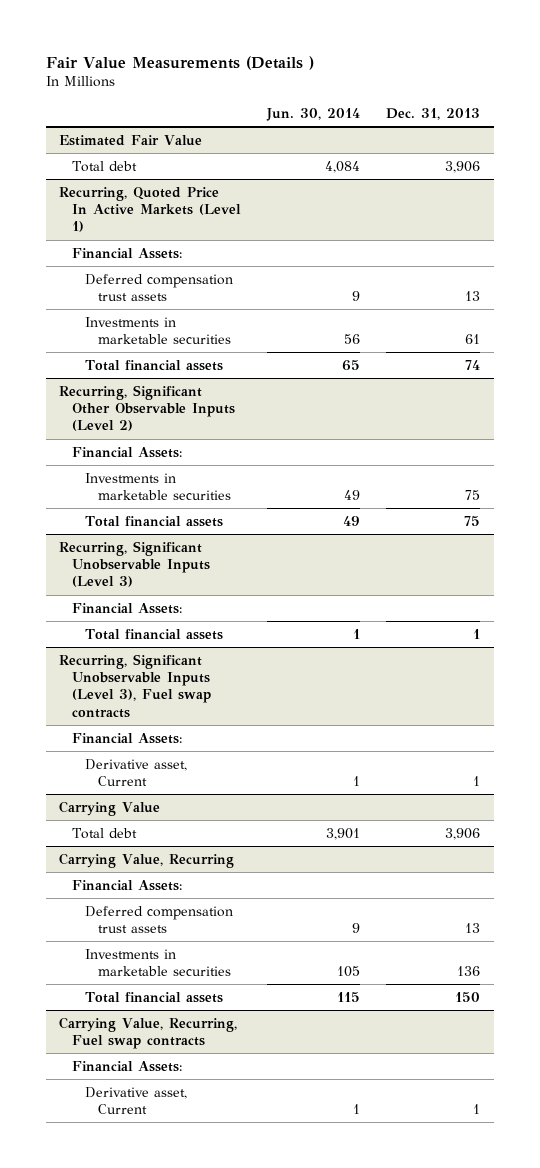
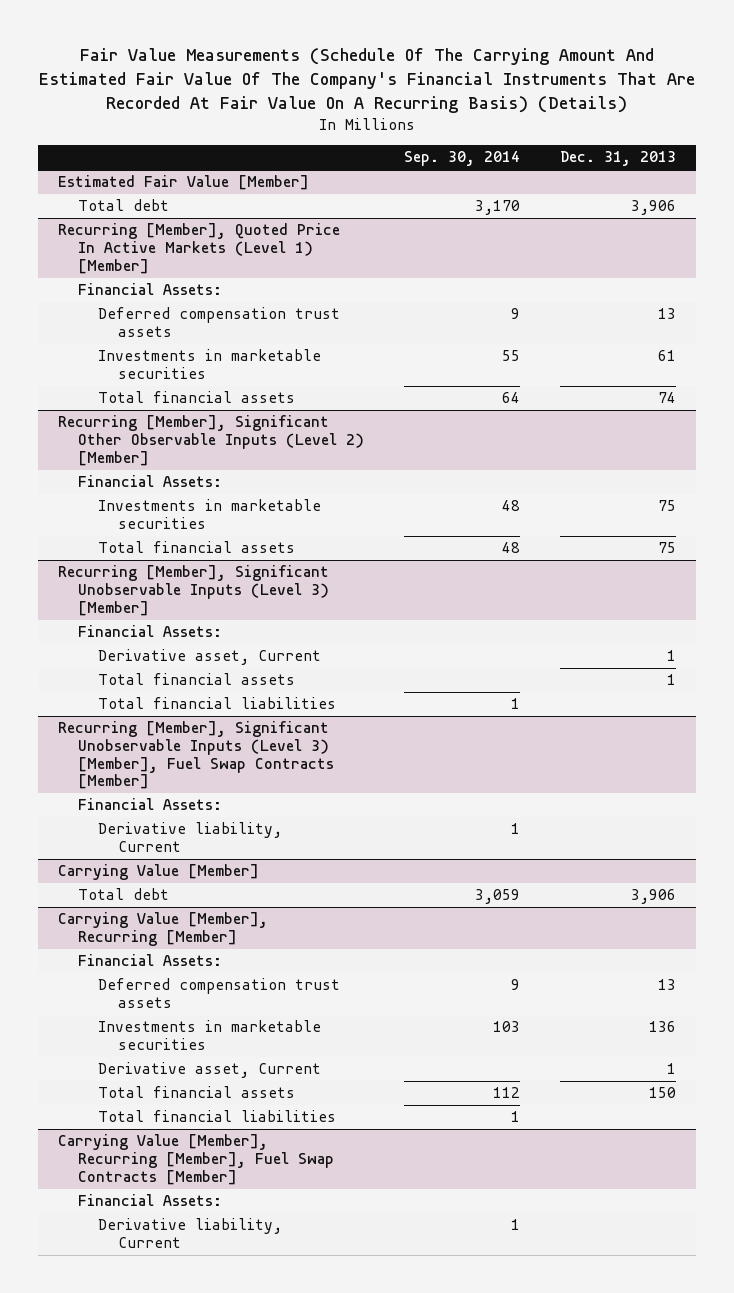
- Fair Value Measurements (Details )
+ Fair Value Measurements (Schedule Of The Carrying Amount And Estimated Fair Value Of The Company's Financial Instruments That Are Recorded At Fair Value On A Recurring Basis) (Details)
- | Jun. 30, 2014 | Dec. 31, 2013
+ | Sep. 30, 2014 | Dec. 31, 2013
- Estimated Fair Value
+ Estimated Fair Value [Member]
- Recurring, Quoted Price In Active Markets (Level 1)
+ Recurring [Member], Quoted Price In Active Markets (Level 1) [Member]
- Recurring, Significant Other Observable Inputs (Level 2)
+ Recurring [Member], Significant Other Observable Inputs (Level 2) [Member]
- Recurring, Significant Unobservable Inputs (Level 3)
+ Recurring [Member], Significant Unobservable Inputs (Level 3) [Member]
+ Derivative asset, Current | | 1
- Recurring, Significant Unobservable Inputs (Level 3), Fuel swap contracts
+ Total financial liabilities | 1 |
+ Recurring [Member], Significant Unobservable Inputs (Level 3) [Member], Fuel Swap Contracts [Member]
- Derivative asset, Current | 1 | 1
- Carrying Value
+ Derivative liability, Current | 1 |
+ Carrying Value [Member]
- Carrying Value, Recurring
+ Carrying Value [Member], Recurring [Member]
+ Derivative asset, Current | | 1
- Carrying Value, Recurring, Fuel swap contracts
+ Total financial liabilities | 1 |
+ Carrying Value [Member], Recurring [Member], Fuel Swap Contracts [Member]
- Derivative asset, Current | 1 | 1
+ Derivative liability, Current | 1 |

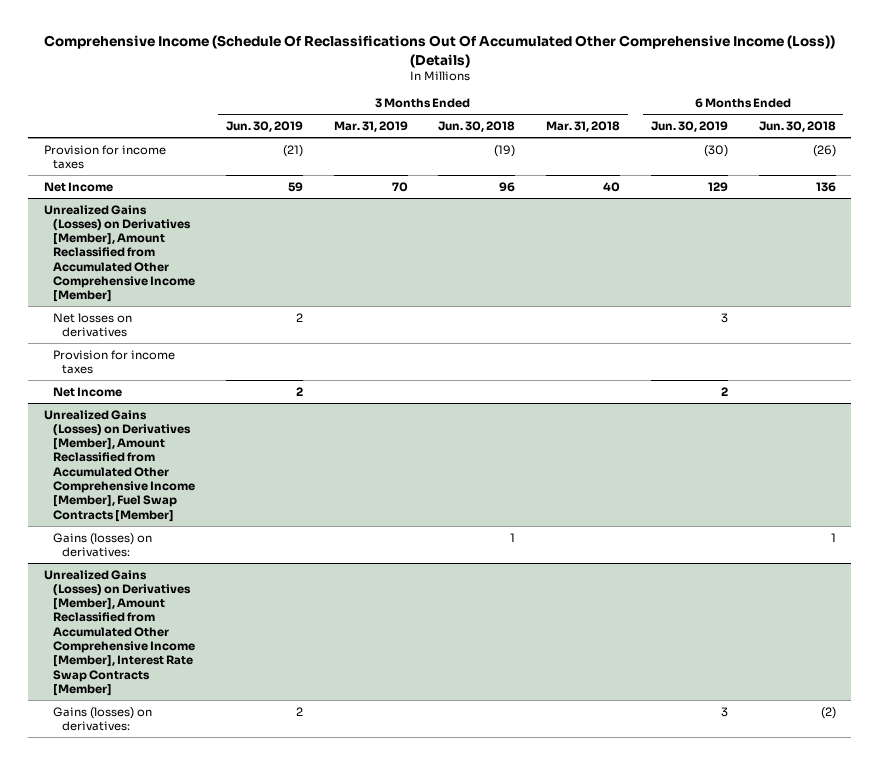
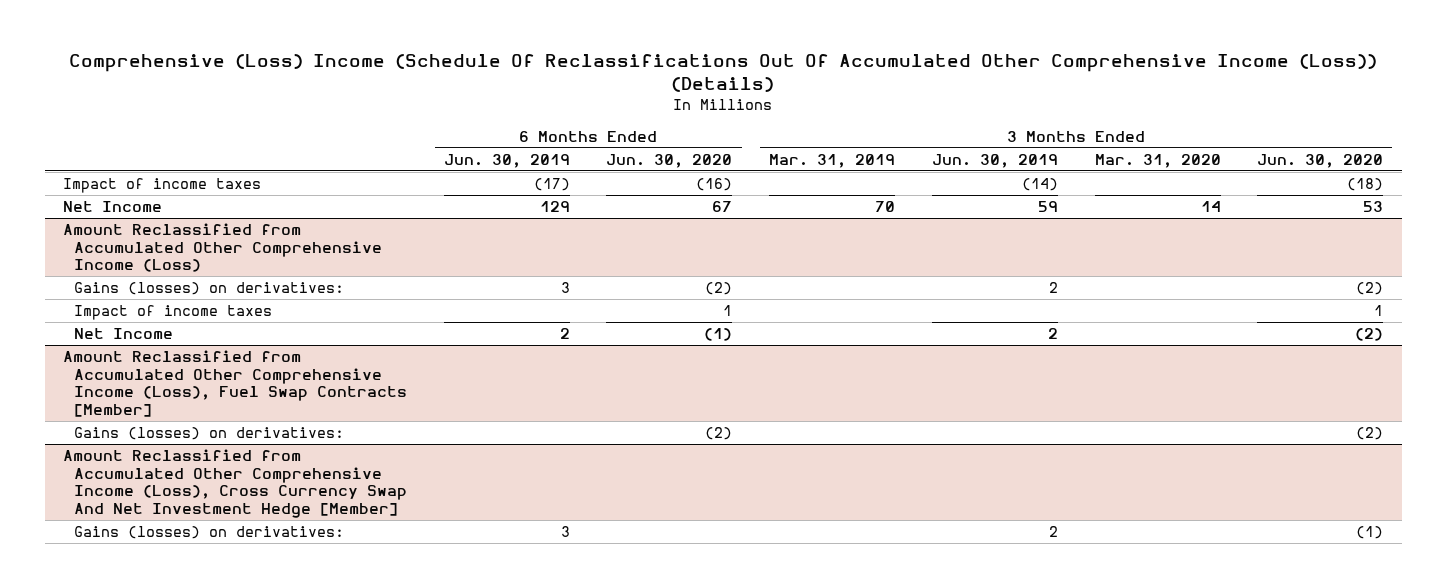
- Comprehensive Income (Schedule Of Reclassifications Out Of Accumulated Other Comprehensive Income (Loss)) (Details)
+ Comprehensive (Loss) Income (Schedule Of Reclassifications Out Of Accumulated Other Comprehensive Income (Loss)) (Details)
- | 3 Months Ended Jun. 30, 2019 | 3 Months Ended Mar. 31, 2019 | 3 Months Ended Jun. 30, 2018 | 3 Months Ended Mar. 31, 2018 | 6 Months Ended Jun. 30, 2019 | 6 Months Ended Jun. 30, 2018
+ | 6 Months Ended Jun. 30, 2019 | 6 Months Ended Jun. 30, 2020 | 3 Months Ended Mar. 31, 2019 | 3 Months Ended Jun. 30, 2019 | 3 Months Ended Mar. 31, 2020 | 3 Months Ended Jun. 30, 2020
- Provision for income taxes | (21) | | (19) | | (30) | (26)
+ Impact of income taxes | (17) | (16) | | (14) | | (18)
- Unrealized Gains (Losses) on Derivatives [Member], Amount Reclassified from Accumulated Other Comprehensive Income [Member]
- Net losses on derivatives | 2 | | | | 3 |
- Provision for income taxes
+ Amount Reclassified from Accumulated Other Comprehensive Income (Loss)
+ Gains (losses) on derivatives: | 3 | (2) | | 2 | | (2)
+ Impact of income taxes | | 1 | | | | 1
- Unrealized Gains (Losses) on Derivatives [Member], Amount Reclassified from Accumulated Other Comprehensive Income [Member], Fuel Swap Contracts [Member]
+ Amount Reclassified from Accumulated Other Comprehensive Income (Loss), Fuel Swap Contracts [Member]
- Unrealized Gains (Losses) on Derivatives [Member], Amount Reclassified from Accumulated Other Comprehensive Income [Member], Interest Rate Swap Contracts [Member]
+ Amount Reclassified from Accumulated Other Comprehensive Income (Loss), Cross Currency Swap And Net Investment Hedge [Member]

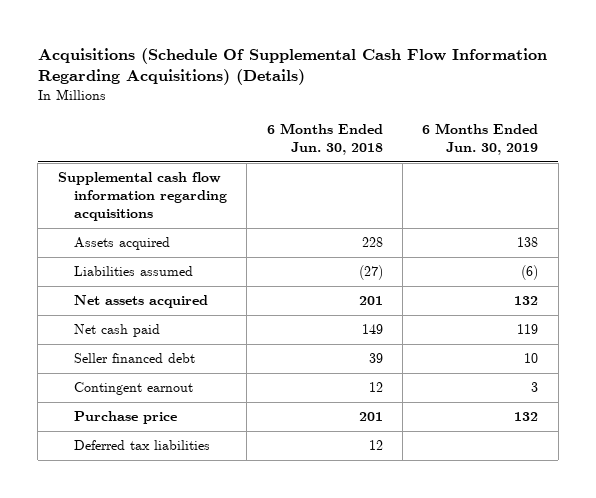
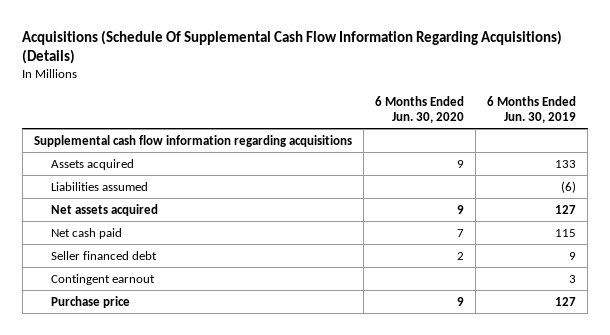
- | 6 Months Ended Jun. 30, 2018 | 6 Months Ended Jun. 30, 2019
+ | 6 Months Ended Jun. 30, 2020 | 6 Months Ended Jun. 30, 2019
- Assets acquired | 228 | 138
+ Assets acquired | 9 | 133
- Net assets acquired | 201 | 132
- Net cash paid | 149 | 119
- Seller financed debt | 39 | 10
+ Net assets acquired | 9 | 127
+ Net cash paid | 7 | 115
+ Seller financed debt | 2 | 9
- Purchase price | 201 | 132
- Deferred tax liabilities | 12 |
+ Purchase price | 9 | 127

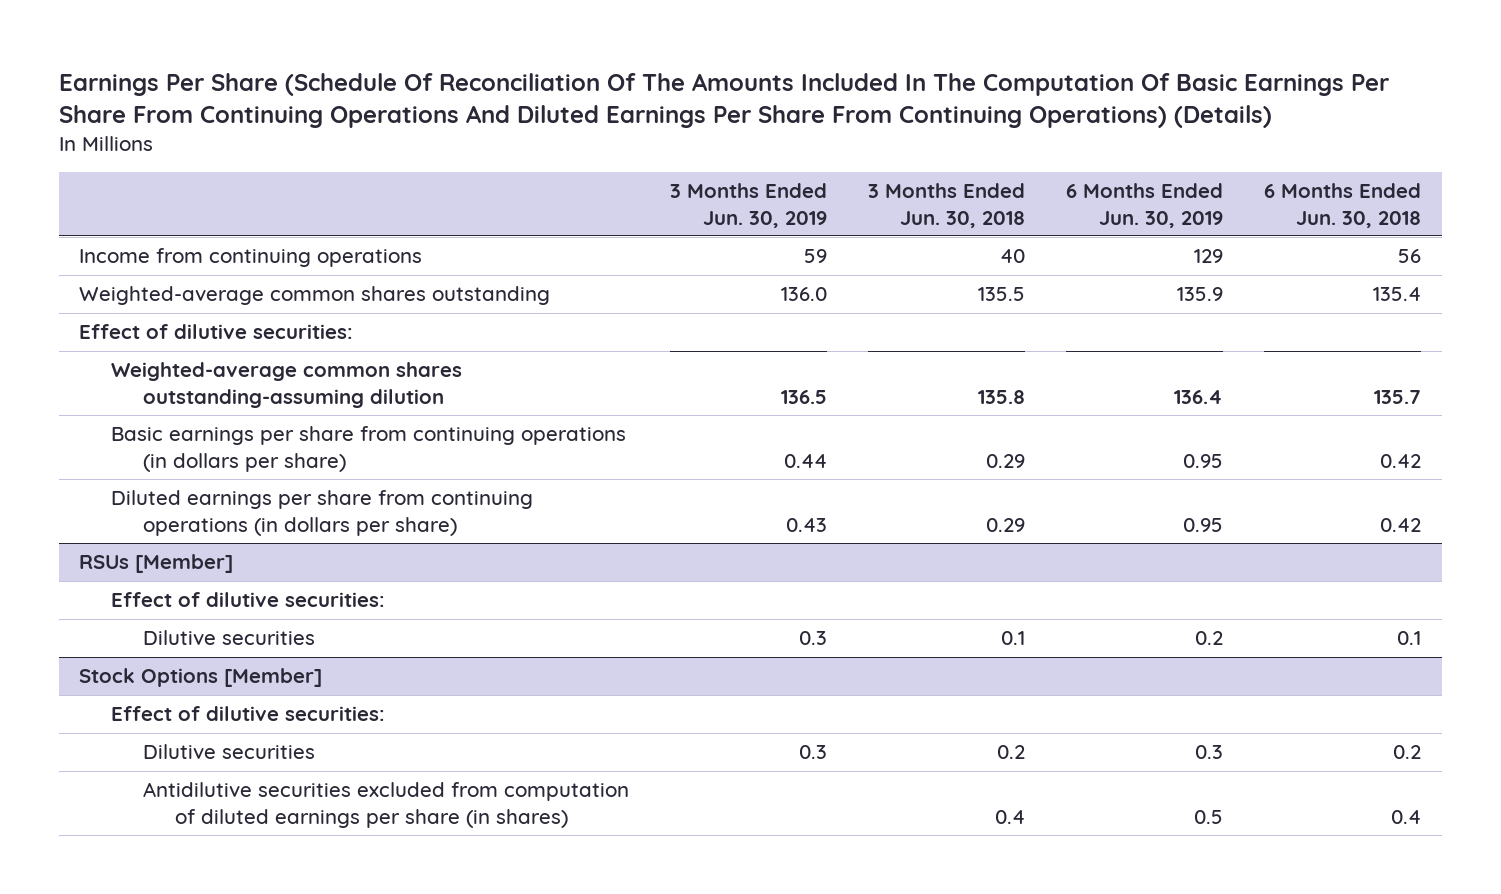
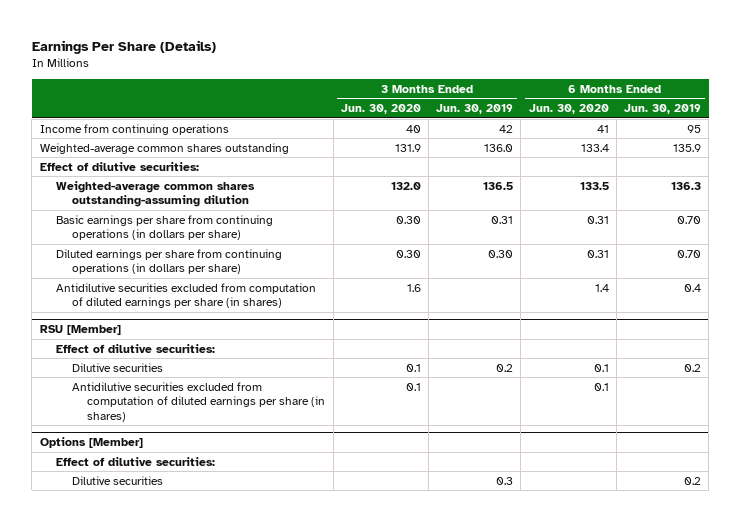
- Earnings Per Share (Schedule Of Reconciliation Of The Amounts Included In The Computation Of Basic Earnings Per Share From Continuing Operations And Diluted Earnings Per Share From Continuing Operations) (Details)
+ Earnings Per Share (Details)
- | 3 Months Ended Jun. 30, 2019 | 3 Months Ended Jun. 30, 2018 | 6 Months Ended Jun. 30, 2019 | 6 Months Ended Jun. 30, 2018
+ | 3 Months Ended Jun. 30, 2020 | 3 Months Ended Jun. 30, 2019 | 6 Months Ended Jun. 30, 2020 | 6 Months Ended Jun. 30, 2019
- Income from continuing operations | 59 | 40 | 129 | 56
+ Income from continuing operations | 40 | 42 | 41 | 95
- Weighted-average common shares outstanding-assuming dilution | 136.5 | 135.8 | 136.4 | 135.7
- Basic earnings per share from continuing operations (in dollars per share) | 0.44 | 0.29 | 0.95 | 0.42
- Diluted earnings per share from continuing operations (in dollars per share) | 0.43 | 0.29 | 0.95 | 0.42
- RSUs [Member]
+ Weighted-average common shares outstanding-assuming dilution | 132.0 | 136.5 | 133.5 | 136.3
+ Basic earnings per share from continuing operations (in dollars per share) | 0.30 | 0.31 | 0.31 | 0.70
+ Diluted earnings per share from continuing operations (in dollars per share) | 0.30 | 0.30 | 0.31 | 0.70
+ Antidilutive securities excluded from computation of diluted earnings per share (in shares) | 1.6 | | 1.4 | 0.4
+ RSU [Member]
- Dilutive securities | 0.3 | 0.1 | 0.2 | 0.1
- Stock Options [Member]
+ Dilutive securities | 0.1 | 0.2 | 0.1 | 0.2
+ Antidilutive securities excluded from computation of diluted earnings per share (in shares) | 0.1 | | 0.1 |
+ Options [Member]
- Dilutive securities | 0.3 | 0.2 | 0.3 | 0.2
- Antidilutive securities excluded from computation of diluted earnings per share (in shares) | | 0.4 | 0.5 | 0.4
+ Dilutive securities | | 0.3 | | 0.2

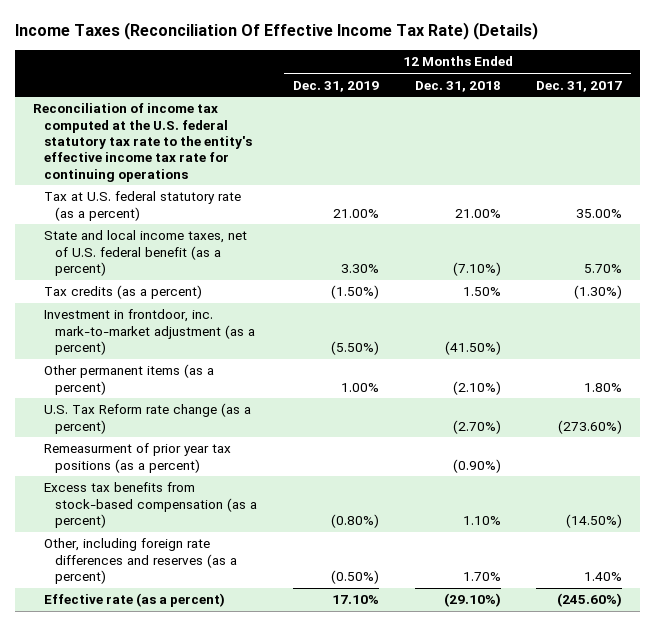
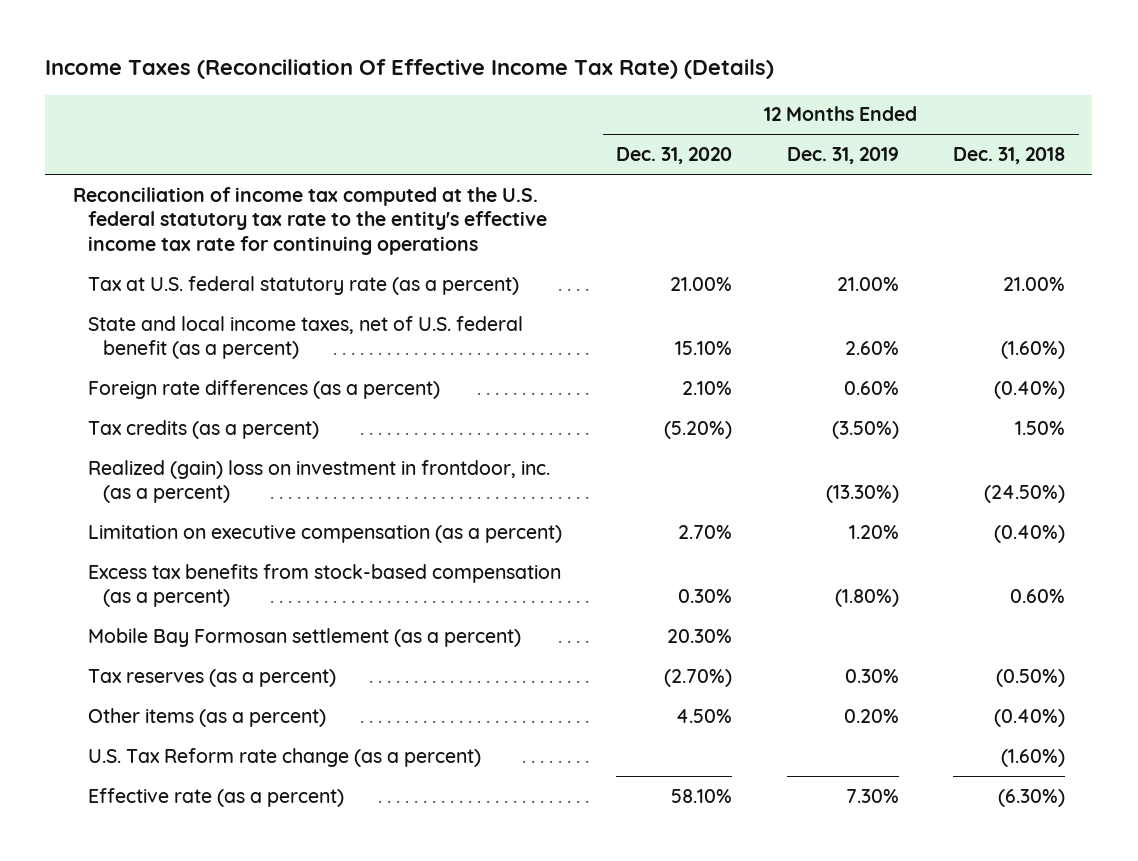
- | 12 Months Ended Dec. 31, 2019 | 12 Months Ended Dec. 31, 2018 | 12 Months Ended Dec. 31, 2017
+ | 12 Months Ended Dec. 31, 2020 | 12 Months Ended Dec. 31, 2019 | 12 Months Ended Dec. 31, 2018
- State and local income taxes, net of U.S. federal benefit (as a percent) | 3.30% | (7.10%) | 5.70%
- Tax credits (as a percent) | (1.50%) | 1.50% | (1.30%)
- Investment in frontdoor, inc. mark-to-market adjustment (as a percent) | (5.50%) | (41.50%) |
- Other permanent items (as a percent) | 1.00% | (2.10%) | 1.80%
- U.S. Tax Reform rate change (as a percent) | | (2.70%) | (273.60%)
- Remeasurment of prior year tax positions (as a percent) | | (0.90%) |
- Excess tax benefits from stock-based compensation (as a percent) | (0.80%) | 1.10% | (14.50%)
- Other, including foreign rate differences and reserves (as a percent) | (0.50%) | 1.70% | 1.40%
- Effective rate (as a percent) | 17.10% | (29.10%) | (245.60%)
+ State and local income taxes, net of U.S. federal benefit (as a percent) | 15.10% | 2.60% | (1.60%)
+ Foreign rate differences (as a percent) | 2.10% | 0.60% | (0.40%)
+ Tax credits (as a percent) | (5.20%) | (3.50%) | 1.50%
+ Realized (gain) loss on investment in frontdoor, inc. (as a percent) | | (13.30%) | (24.50%)
+ Limitation on executive compensation (as a percent) | 2.70% | 1.20% | (0.40%)
+ Excess tax benefits from stock-based compensation (as a percent) | 0.30% | (1.80%) | 0.60%
+ Mobile Bay Formosan settlement (as a percent) | 20.30% | |
+ Tax reserves (as a percent) | (2.70%) | 0.30% | (0.50%)
+ Other items (as a percent) | 4.50% | 0.20% | (0.40%)
+ U.S. Tax Reform rate change (as a percent) | | | (1.60%)
+ Effective rate (as a percent) | 58.10% | 7.30% | (6.30%)

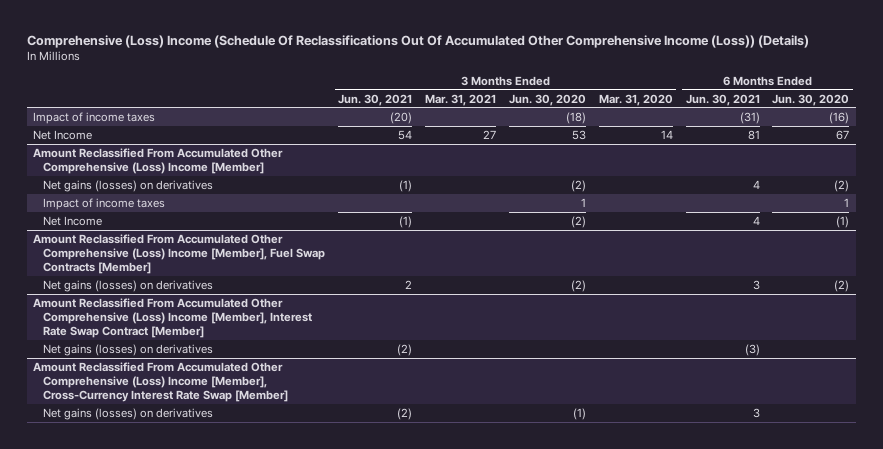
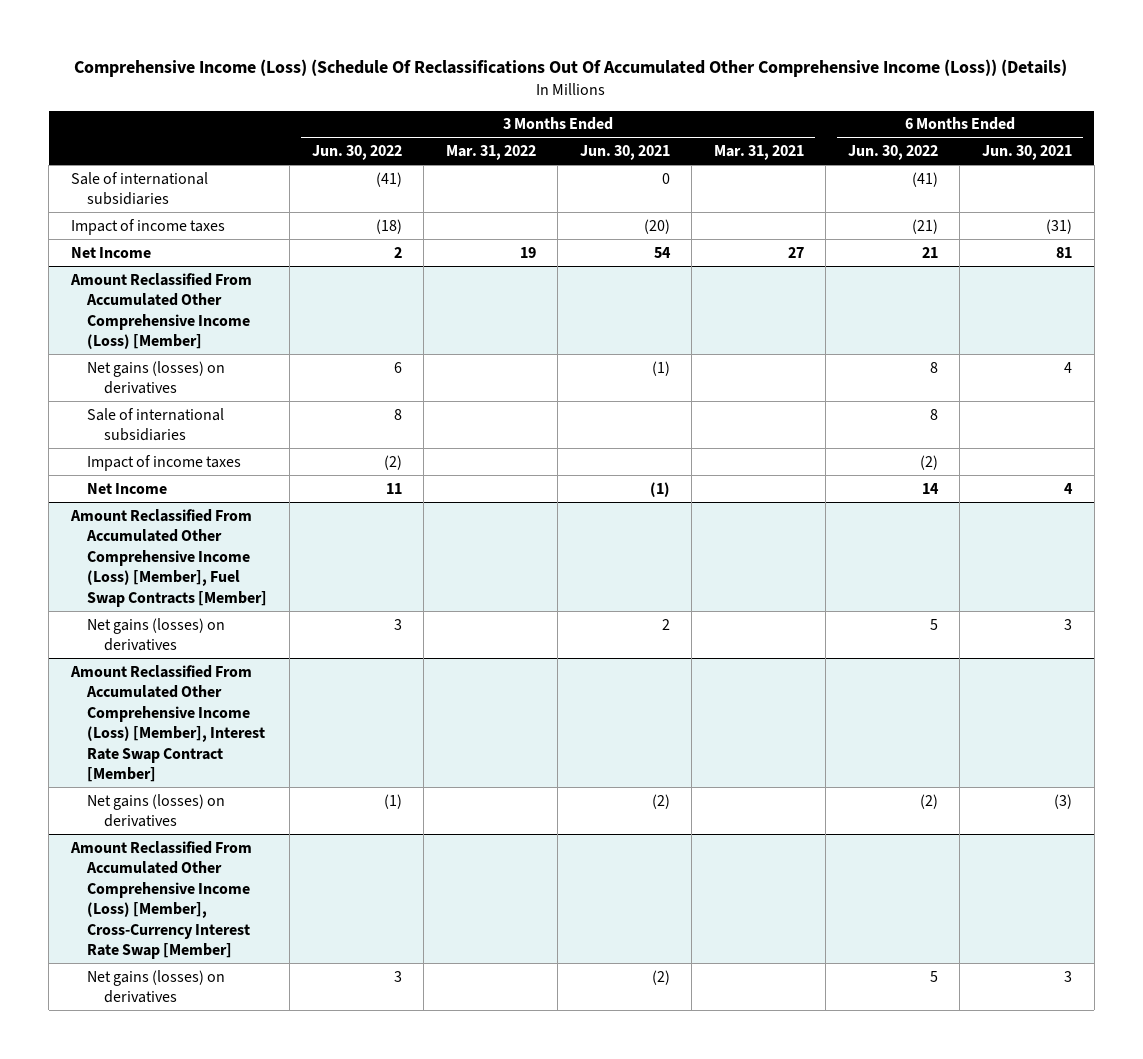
- Comprehensive (Loss) Income (Schedule Of Reclassifications Out Of Accumulated Other Comprehensive Income (Loss)) (Details)
+ Comprehensive Income (Loss) (Schedule Of Reclassifications Out Of Accumulated Other Comprehensive Income (Loss)) (Details)
- | 3 Months Ended Jun. 30, 2021 | 3 Months Ended Mar. 31, 2021 | 3 Months Ended Jun. 30, 2020 | 3 Months Ended Mar. 31, 2020 | 6 Months Ended Jun. 30, 2021 | 6 Months Ended Jun. 30, 2020
+ | 3 Months Ended Jun. 30, 2022 | 3 Months Ended Mar. 31, 2022 | 3 Months Ended Jun. 30, 2021 | 3 Months Ended Mar. 31, 2021 | 6 Months Ended Jun. 30, 2022 | 6 Months Ended Jun. 30, 2021
+ Sale of international subsidiaries | (41) | | 0 | | (41) |
- Amount Reclassified From Accumulated Other Comprehensive (Loss) Income [Member]
+ Amount Reclassified From Accumulated Other Comprehensive Income (Loss) [Member]
+ Sale of international subsidiaries | 8 | | | | 8 |
- Amount Reclassified From Accumulated Other Comprehensive (Loss) Income [Member], Fuel Swap Contracts [Member]
+ Amount Reclassified From Accumulated Other Comprehensive Income (Loss) [Member], Fuel Swap Contracts [Member]
- Amount Reclassified From Accumulated Other Comprehensive (Loss) Income [Member], Interest Rate Swap Contract [Member]
+ Amount Reclassified From Accumulated Other Comprehensive Income (Loss) [Member], Interest Rate Swap Contract [Member]
- Amount Reclassified From Accumulated Other Comprehensive (Loss) Income [Member], Cross-Currency Interest Rate Swap [Member]
+ Amount Reclassified From Accumulated Other Comprehensive Income (Loss) [Member], Cross-Currency Interest Rate Swap [Member]

